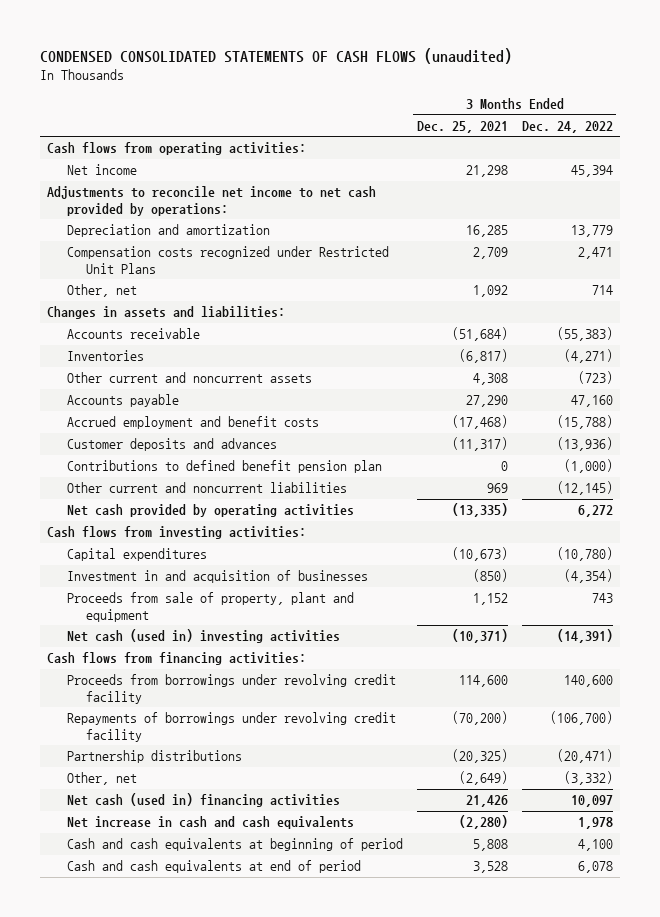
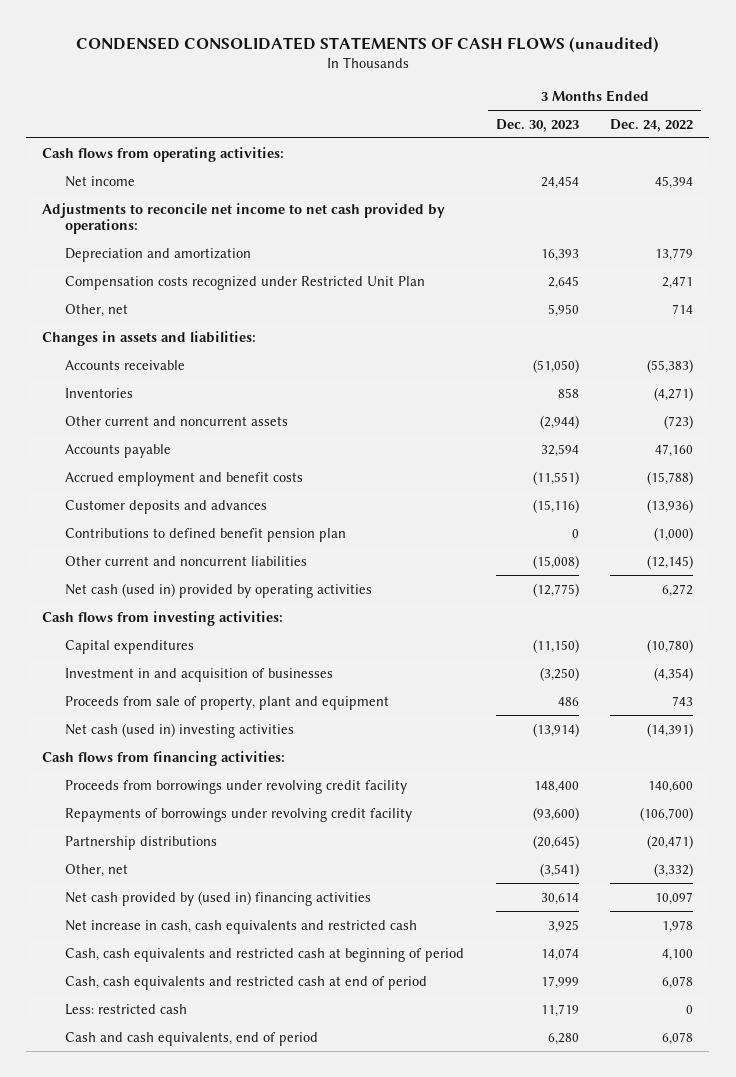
- | 3 Months Ended Dec. 25, 2021 | 3 Months Ended Dec. 24, 2022
+ | 3 Months Ended Dec. 30, 2023 | 3 Months Ended Dec. 24, 2022
- Compensation costs recognized under Restricted Unit Plans | 2,709 | 2,471
+ Compensation costs recognized under Restricted Unit Plan | 2,645 | 2,471
- Net cash provided by operating activities | (13,335) | 6,272
+ Net cash (used in) provided by operating activities | (12,775) | 6,272
- Net cash (used in) financing activities | 21,426 | 10,097
- Net increase in cash and cash equivalents | (2,280) | 1,978
- Cash and cash equivalents at beginning of period | 5,808 | 4,100
- Cash and cash equivalents at end of period | 3,528 | 6,078
+ Net cash provided by (used in) financing activities | 30,614 | 10,097
+ Net increase in cash, cash equivalents and restricted cash | 3,925 | 1,978
+ Cash, cash equivalents and restricted cash at beginning of period | 14,074 | 4,100
+ Cash, cash equivalents and restricted cash at end of period | 17,999 | 6,078
+ Less: restricted cash | 11,719 | 0
+ Cash and cash equivalents, end of period | 6,280 | 6,078

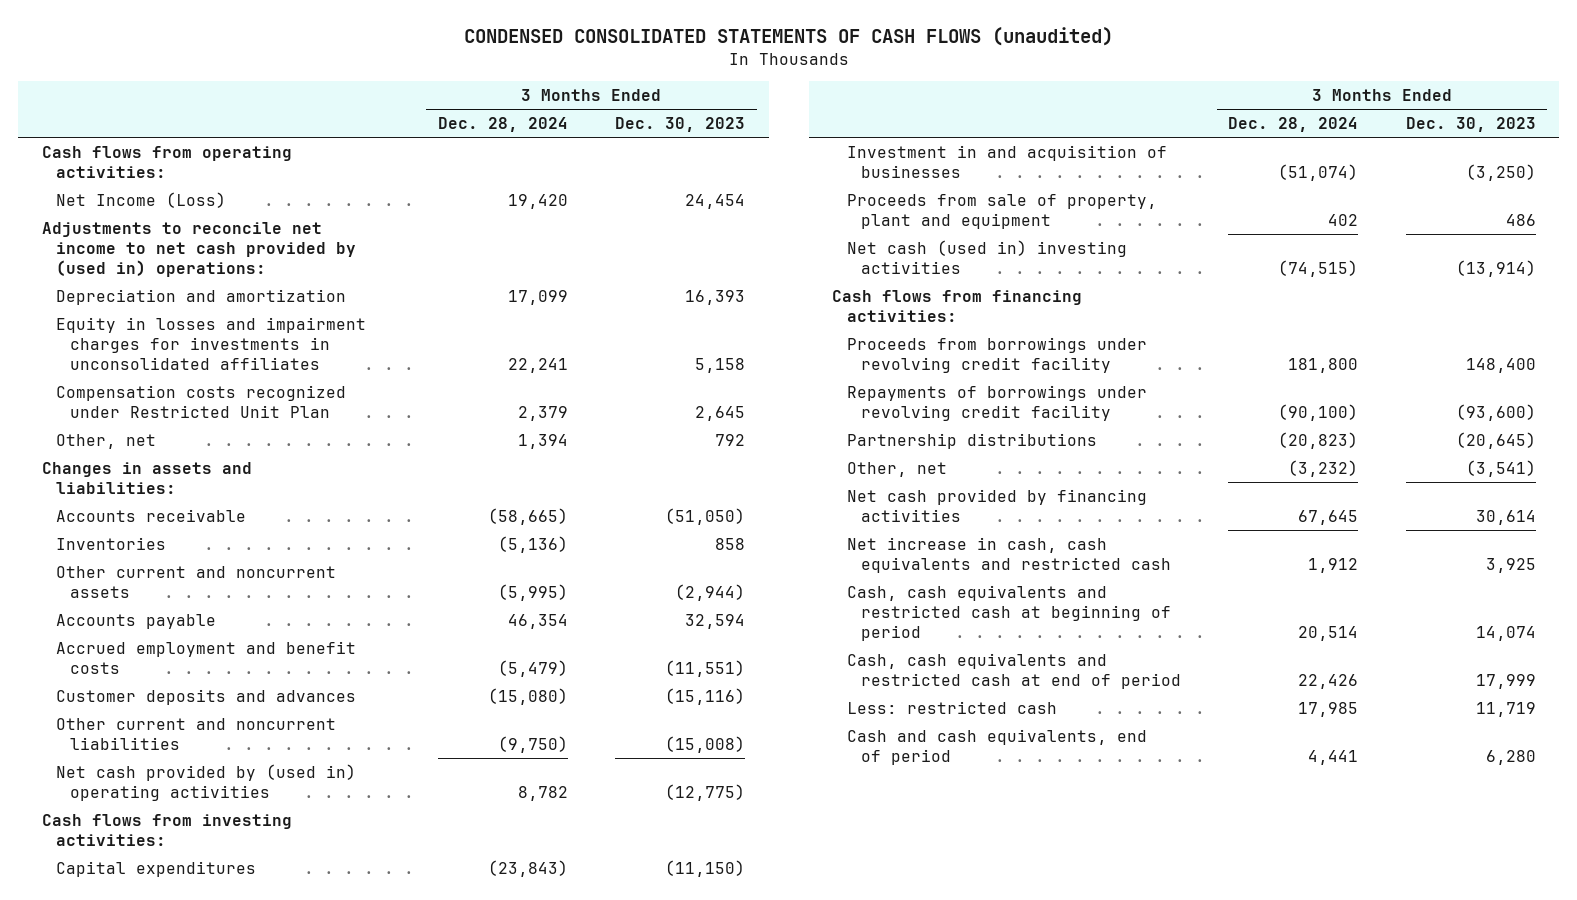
- | 3 Months Ended Dec. 30, 2023 | 3 Months Ended Dec. 24, 2022
+ | 3 Months Ended Dec. 28, 2024 | 3 Months Ended Dec. 30, 2023
- Net income | 24,454 | 45,394
- Adjustments to reconcile net income to net cash provided by operations:
+ Net Income (Loss) | 19,420 | 24,454
+ Adjustments to reconcile net income to net cash provided by (used in) operations:
+ Equity in losses and impairment charges for investments in unconsolidated affiliates | 22,241 | 5,158
- Other, net | 5,950 | 714
+ Other, net | 1,394 | 792
- Contributions to defined benefit pension plan | 0 | (1,000)
- Net cash (used in) provided by operating activities | (12,775) | 6,272
+ Net cash provided by (used in) operating activities | 8,782 | (12,775)
- Net cash provided by (used in) financing activities | 30,614 | 10,097
+ Net cash provided by financing activities | 67,645 | 30,614

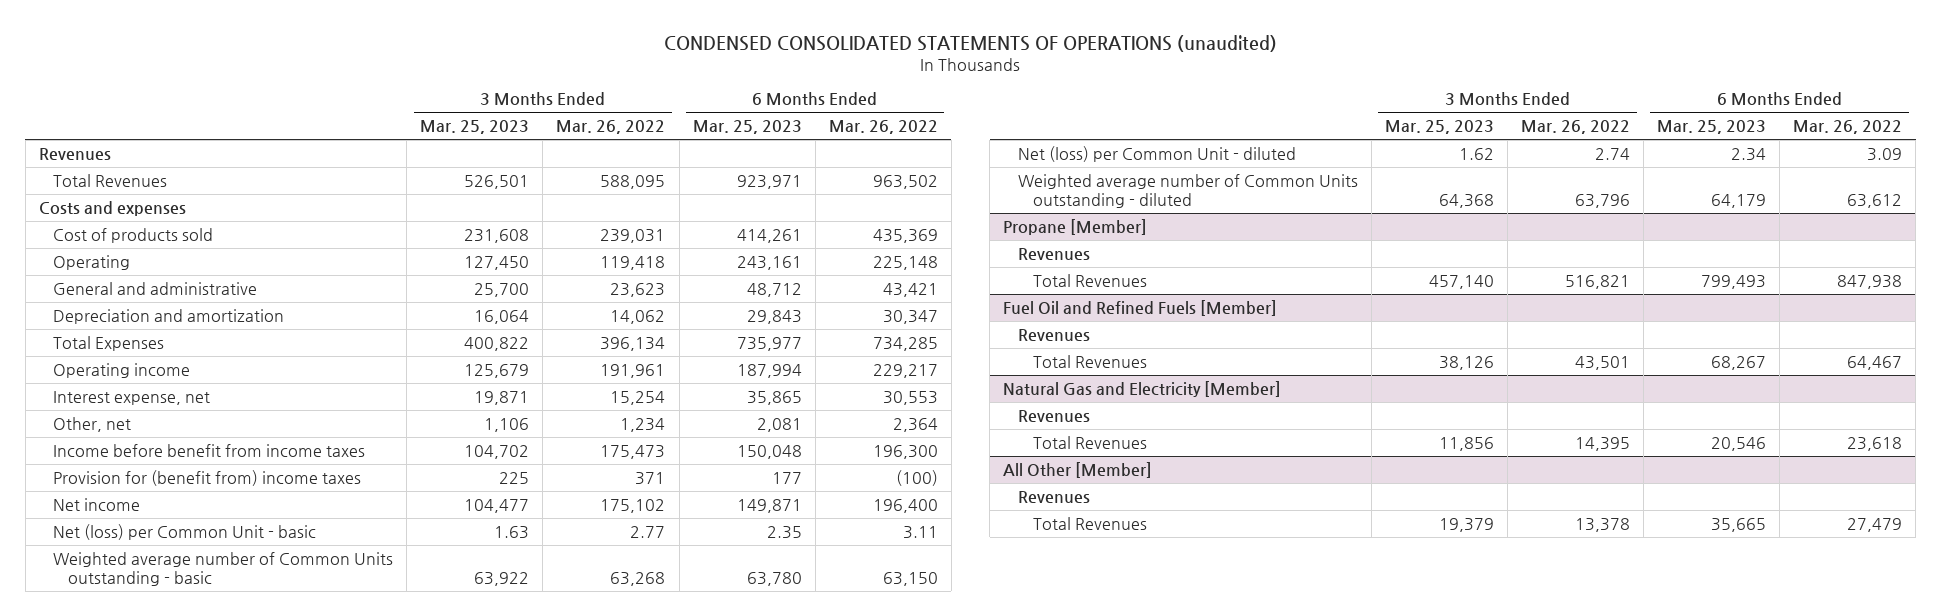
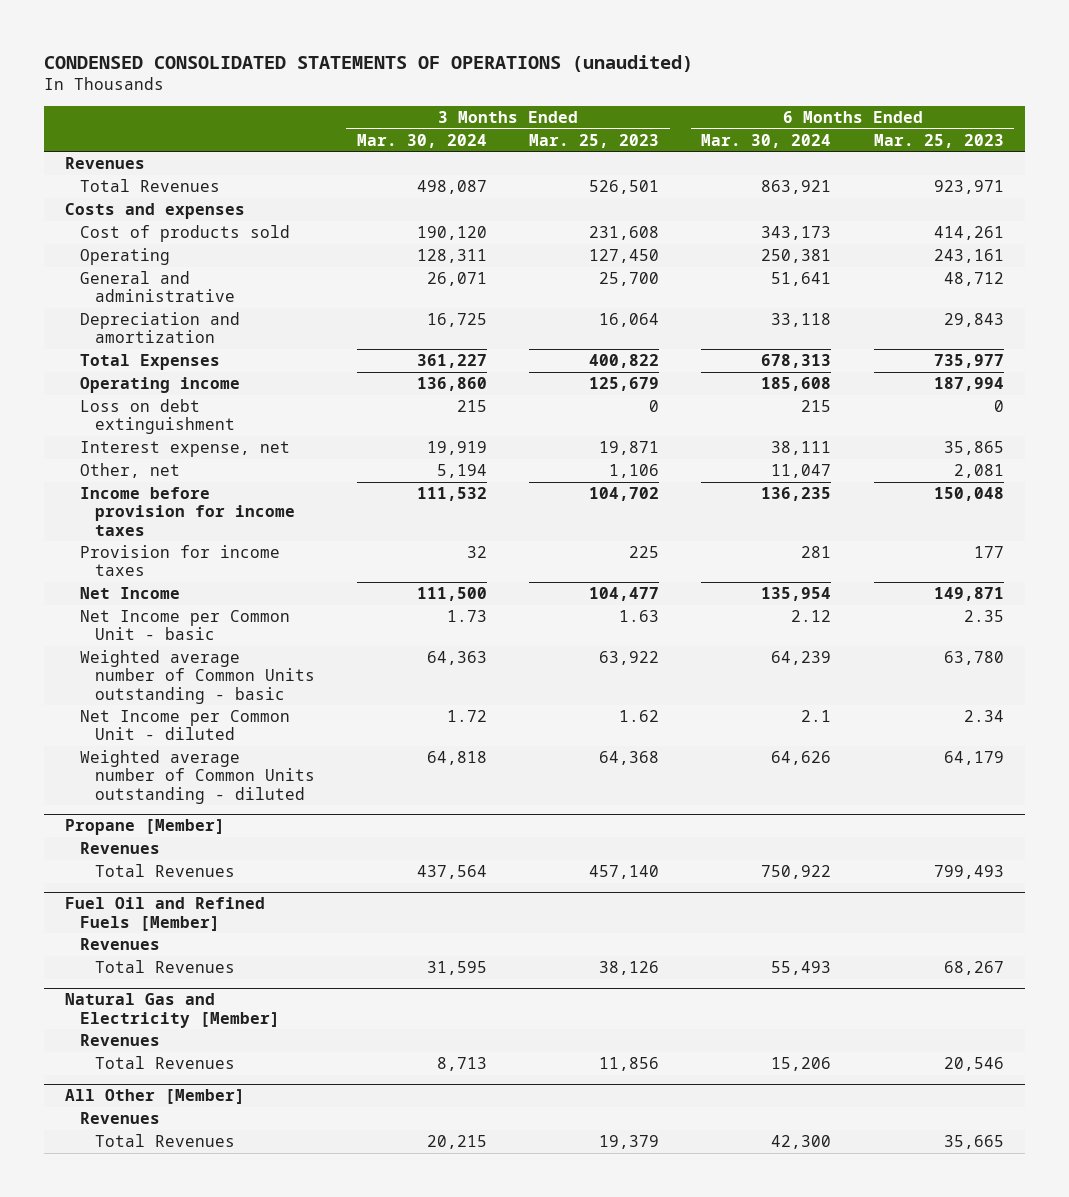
- | 3 Months Ended Mar. 25, 2023 | 3 Months Ended Mar. 26, 2022 | 6 Months Ended Mar. 25, 2023 | 6 Months Ended Mar. 26, 2022
+ | 3 Months Ended Mar. 30, 2024 | 3 Months Ended Mar. 25, 2023 | 6 Months Ended Mar. 30, 2024 | 6 Months Ended Mar. 25, 2023
+ Loss on debt extinguishment | 215 | 0 | 215 | 0
- Income before benefit from income taxes | 104,702 | 175,473 | 150,048 | 196,300
- Provision for (benefit from) income taxes | 225 | 371 | 177 | (100)
- Net income | 104,477 | 175,102 | 149,871 | 196,400
- Net (loss) per Common Unit - basic | 1.63 | 2.77 | 2.35 | 3.11
+ Income before provision for income taxes | 111,532 | 104,702 | 136,235 | 150,048
+ Provision for income taxes | 32 | 225 | 281 | 177
+ Net Income | 111,500 | 104,477 | 135,954 | 149,871
+ Net Income per Common Unit - basic | 1.73 | 1.63 | 2.12 | 2.35
- Net (loss) per Common Unit - diluted | 1.62 | 2.74 | 2.34 | 3.09
+ Net Income per Common Unit - diluted | 1.72 | 1.62 | 2.1 | 2.34

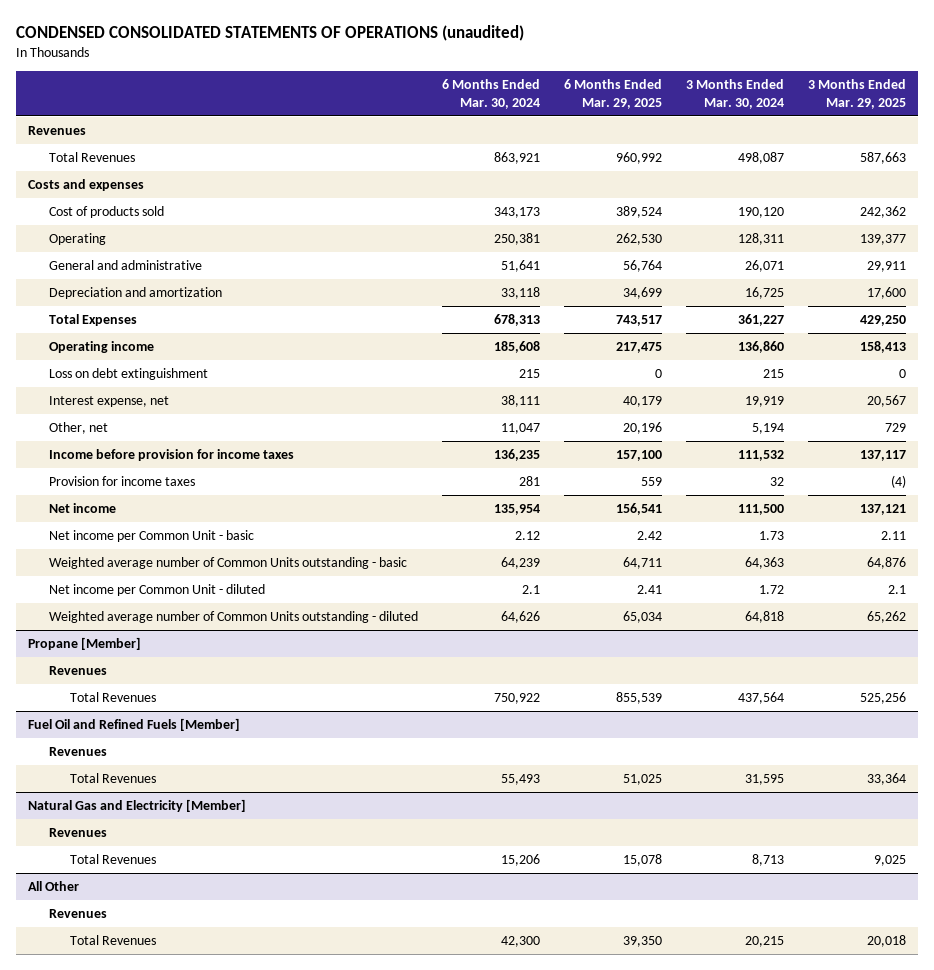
- | 3 Months Ended Mar. 30, 2024 | 3 Months Ended Mar. 25, 2023 | 6 Months Ended Mar. 30, 2024 | 6 Months Ended Mar. 25, 2023
+ | 6 Months Ended Mar. 30, 2024 | 6 Months Ended Mar. 29, 2025 | 3 Months Ended Mar. 30, 2024 | 3 Months Ended Mar. 29, 2025
- Net Income | 111,500 | 104,477 | 135,954 | 149,871
- Net Income per Common Unit - basic | 1.73 | 1.63 | 2.12 | 2.35
+ Net income | 135,954 | 156,541 | 111,500 | 137,121
+ Net income per Common Unit - basic | 2.12 | 2.42 | 1.73 | 2.11
- Net Income per Common Unit - diluted | 1.72 | 1.62 | 2.1 | 2.34
+ Net income per Common Unit - diluted | 2.1 | 2.41 | 1.72 | 2.1
- All Other [Member]
+ All Other

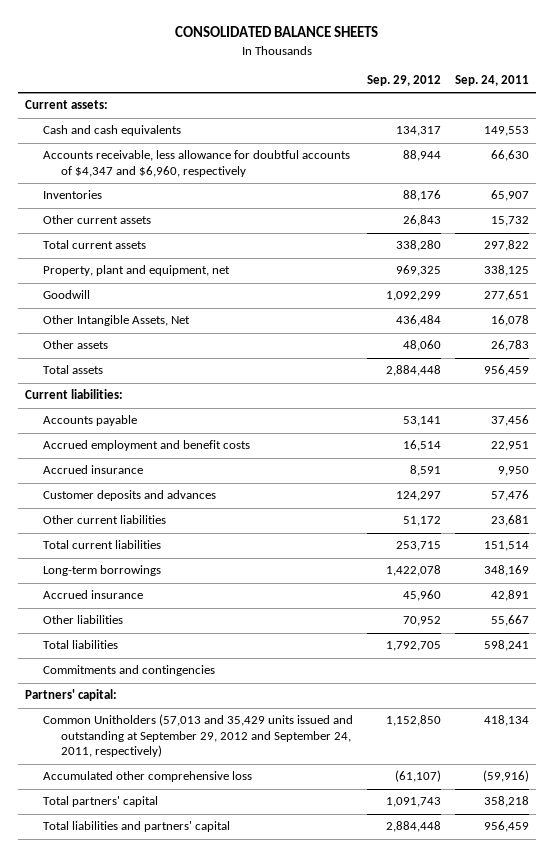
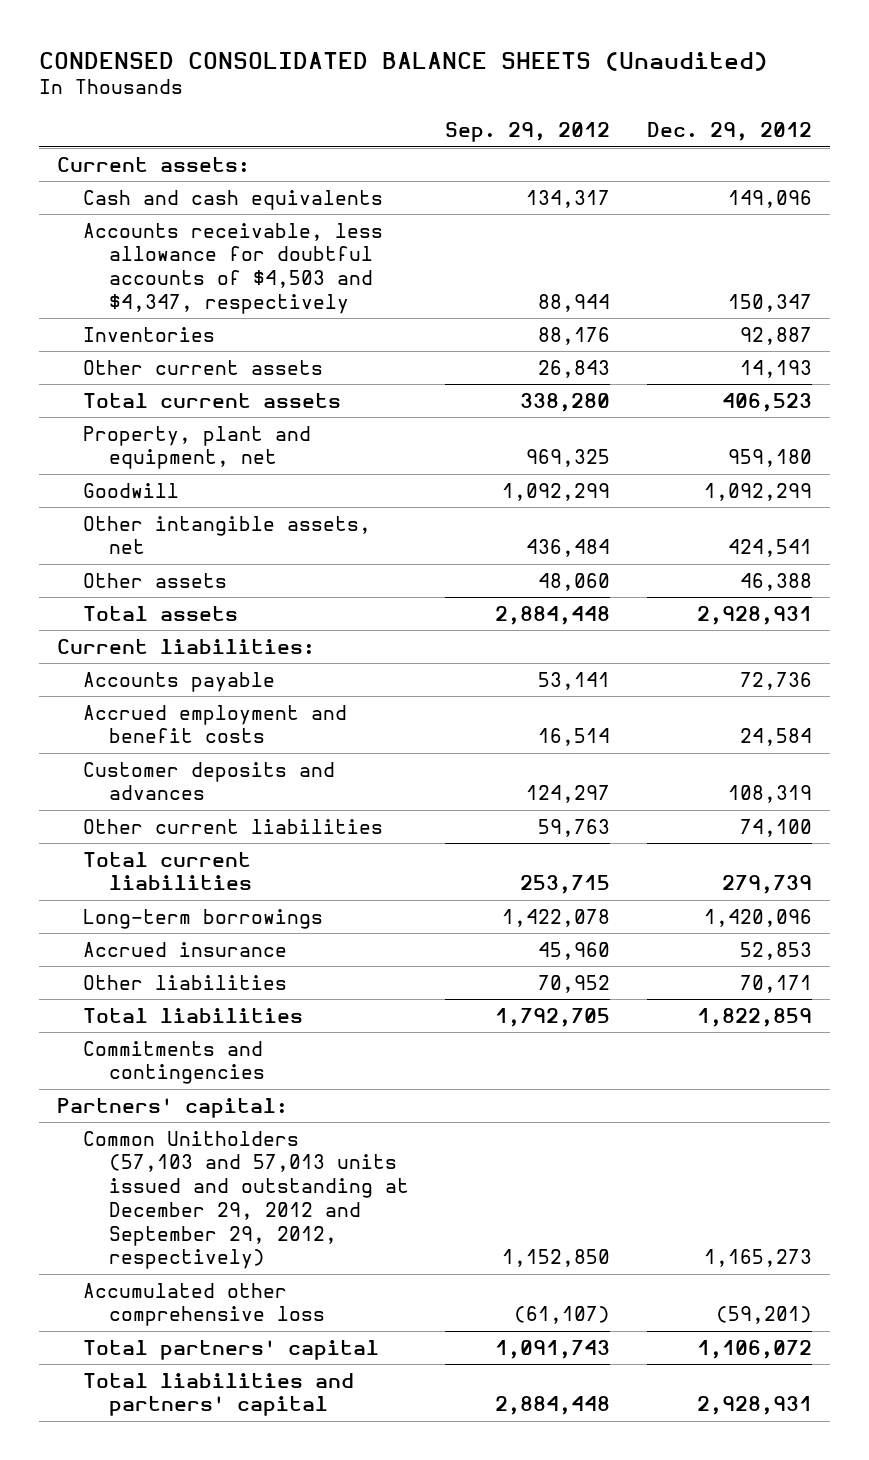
- CONSOLIDATED BALANCE SHEETS
+ CONDENSED CONSOLIDATED BALANCE SHEETS (Unaudited)
- | Sep. 29, 2012 | Sep. 24, 2011
+ | Sep. 29, 2012 | Dec. 29, 2012
- Accounts receivable, less allowance for doubtful accounts of $4,347 and $6,960, respectively | 88,944 | 66,630
+ Accounts receivable, less allowance for doubtful accounts of $4,503 and $4,347, respectively | 88,944 | 150,347
- Other Intangible Assets, Net | 436,484 | 16,078
+ Other intangible assets, net | 436,484 | 424,541
- Accrued insurance | 8,591 | 9,950
- Other current liabilities | 51,172 | 23,681
+ Other current liabilities | 59,763 | 74,100
- Common Unitholders (57,013 and 35,429 units issued and outstanding at September 29, 2012 and September 24, 2011, respectively) | 1,152,850 | 418,134
+ Common Unitholders (57,103 and 57,013 units issued and outstanding at December 29, 2012 and September 29, 2012, respectively) | 1,152,850 | 1,165,273

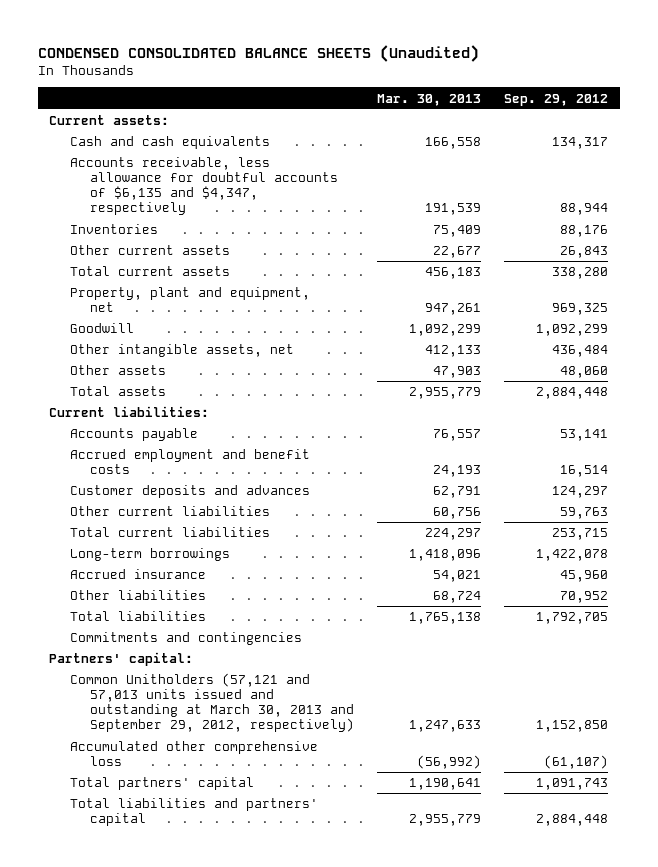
- | Sep. 29, 2012 | Dec. 29, 2012
+ | Mar. 30, 2013 | Sep. 29, 2012
- Accounts receivable, less allowance for doubtful accounts of $4,503 and $4,347, respectively | 88,944 | 150,347
+ Accounts receivable, less allowance for doubtful accounts of $6,135 and $4,347, respectively | 191,539 | 88,944
- Common Unitholders (57,103 and 57,013 units issued and outstanding at December 29, 2012 and September 29, 2012, respectively) | 1,152,850 | 1,165,273
+ Common Unitholders (57,121 and 57,013 units issued and outstanding at March 30, 2013 and September 29, 2012, respectively) | 1,247,633 | 1,152,850

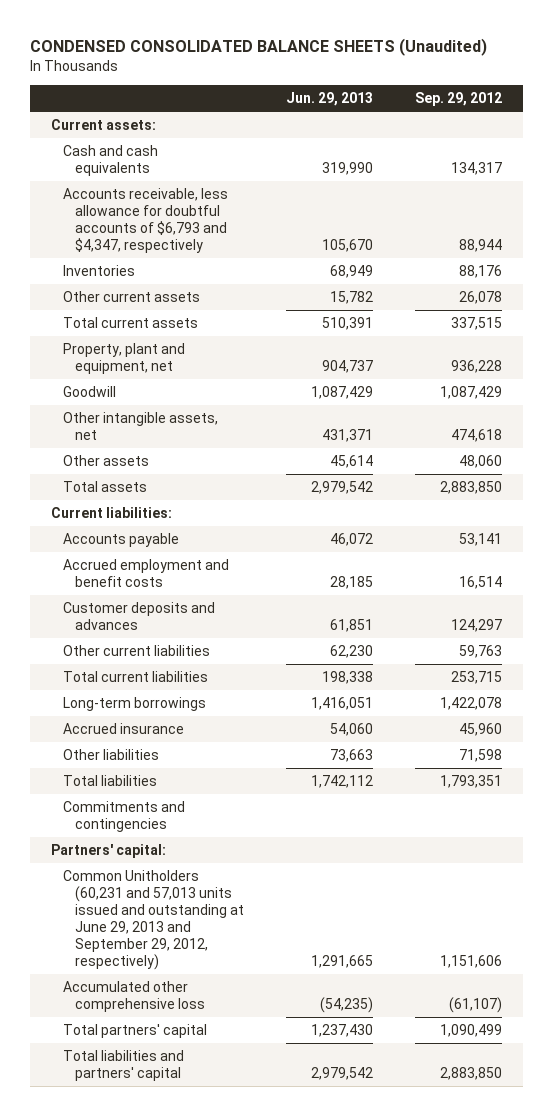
- | Mar. 30, 2013 | Sep. 29, 2012
+ | Jun. 29, 2013 | Sep. 29, 2012
- Accounts receivable, less allowance for doubtful accounts of $6,135 and $4,347, respectively | 191,539 | 88,944
+ Accounts receivable, less allowance for doubtful accounts of $6,793 and $4,347, respectively | 105,670 | 88,944
- Other current assets | 22,677 | 26,843
- Total current assets | 456,183 | 338,280
- Property, plant and equipment, net | 947,261 | 969,325
- Goodwill | 1,092,299 | 1,092,299
- Other intangible assets, net | 412,133 | 436,484
+ Other current assets | 15,782 | 26,078
+ Total current assets | 510,391 | 337,515
+ Property, plant and equipment, net | 904,737 | 936,228
+ Goodwill | 1,087,429 | 1,087,429
+ Other intangible assets, net | 431,371 | 474,618
- Total assets | 2,955,779 | 2,884,448
+ Total assets | 2,979,542 | 2,883,850
- Other liabilities | 68,724 | 70,952
- Total liabilities | 1,765,138 | 1,792,705
+ Other liabilities | 73,663 | 71,598
+ Total liabilities | 1,742,112 | 1,793,351
- Common Unitholders (57,121 and 57,013 units issued and outstanding at March 30, 2013 and September 29, 2012, respectively) | 1,247,633 | 1,152,850
+ Common Unitholders (60,231 and 57,013 units issued and outstanding at June 29, 2013 and September 29, 2012, respectively) | 1,291,665 | 1,151,606
- Total partners' capital | 1,190,641 | 1,091,743
- Total liabilities and partners' capital | 2,955,779 | 2,884,448
+ Total partners' capital | 1,237,430 | 1,090,499
+ Total liabilities and partners' capital | 2,979,542 | 2,883,850

